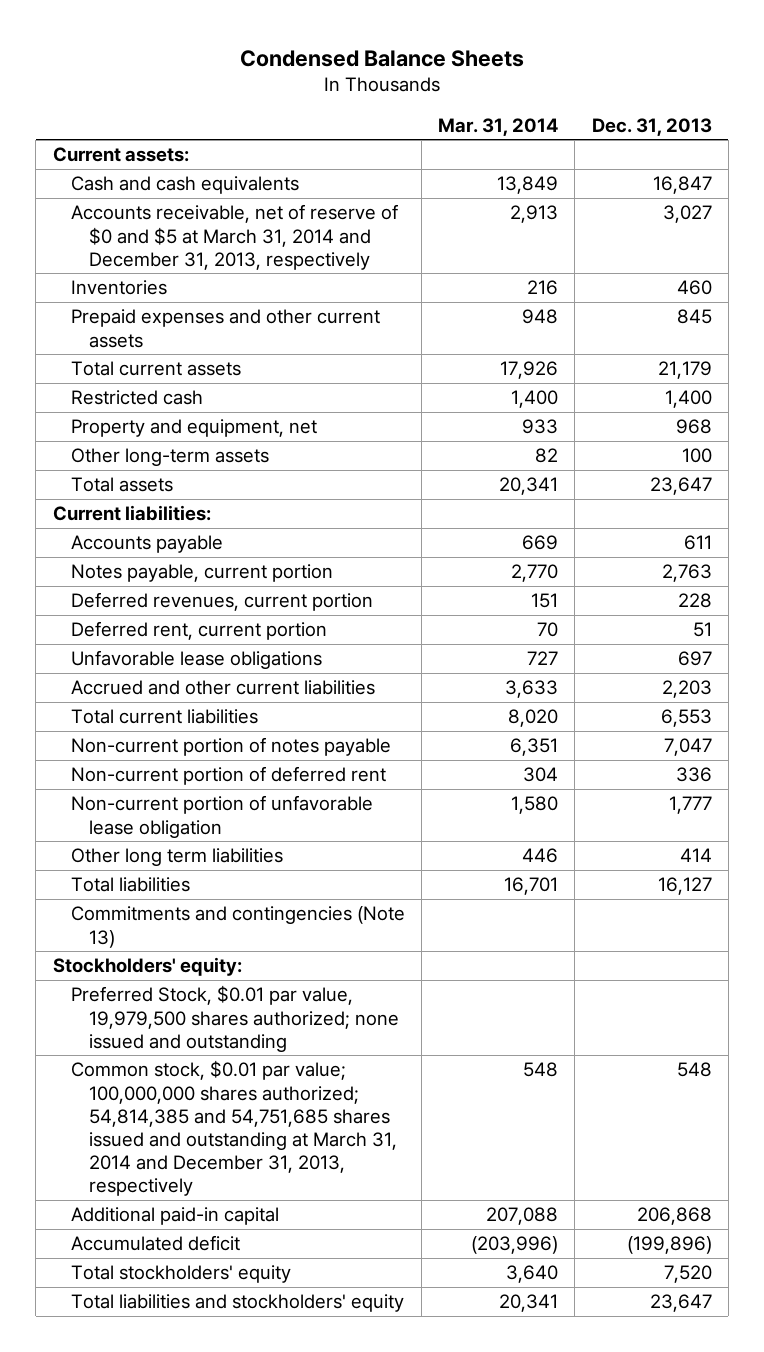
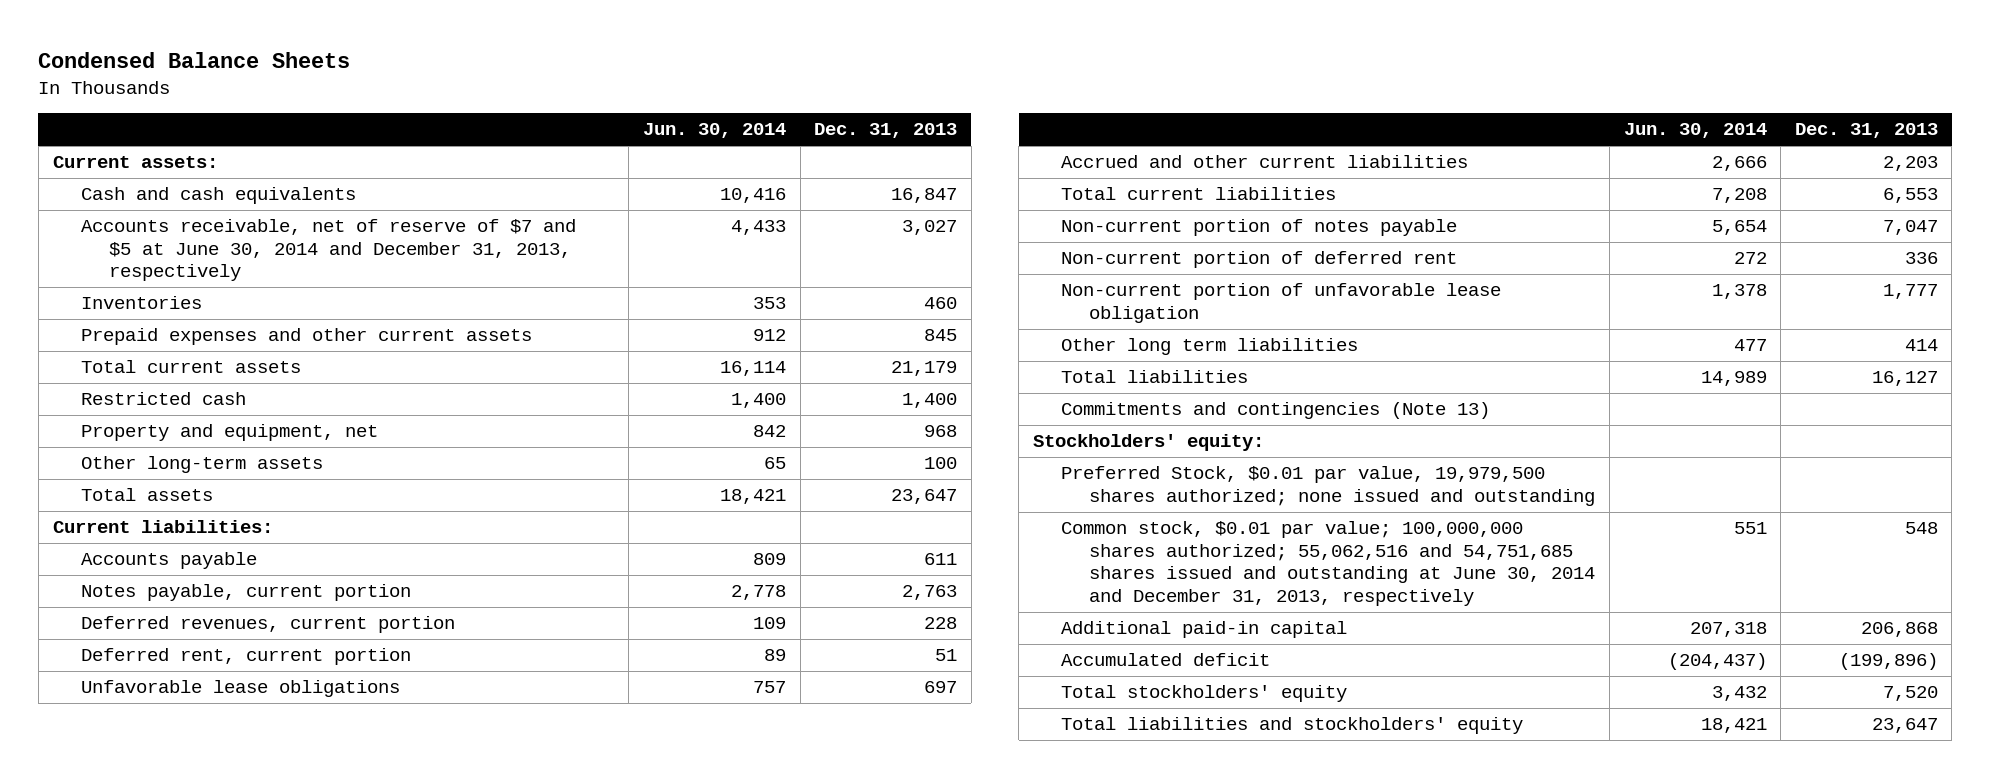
- | Mar. 31, 2014 | Dec. 31, 2013
+ | Jun. 30, 2014 | Dec. 31, 2013
- Accounts receivable, net of reserve of $0 and $5 at March 31, 2014 and December 31, 2013, respectively | 2,913 | 3,027
+ Accounts receivable, net of reserve of $7 and $5 at June 30, 2014 and December 31, 2013, respectively | 4,433 | 3,027
- Common stock, $0.01 par value; 100,000,000 shares authorized; 54,814,385 and 54,751,685 shares issued and outstanding at March 31, 2014 and December 31, 2013, respectively | 548 | 548
+ Common stock, $0.01 par value; 100,000,000 shares authorized; 55,062,516 and 54,751,685 shares issued and outstanding at June 30, 2014 and December 31, 2013, respectively | 551 | 548

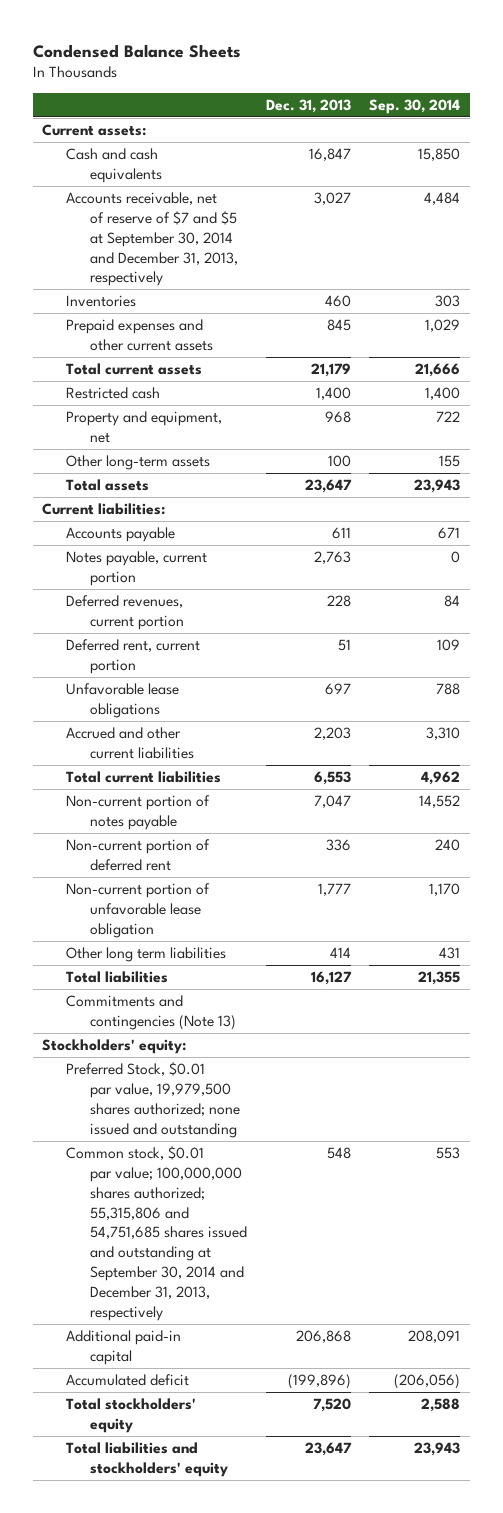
- | Jun. 30, 2014 | Dec. 31, 2013
+ | Dec. 31, 2013 | Sep. 30, 2014
- Accounts receivable, net of reserve of $7 and $5 at June 30, 2014 and December 31, 2013, respectively | 4,433 | 3,027
+ Accounts receivable, net of reserve of $7 and $5 at September 30, 2014 and December 31, 2013, respectively | 3,027 | 4,484
- Common stock, $0.01 par value; 100,000,000 shares authorized; 55,062,516 and 54,751,685 shares issued and outstanding at June 30, 2014 and December 31, 2013, respectively | 551 | 548
+ Common stock, $0.01 par value; 100,000,000 shares authorized; 55,315,806 and 54,751,685 shares issued and outstanding at September 30, 2014 and December 31, 2013, respectively | 548 | 553

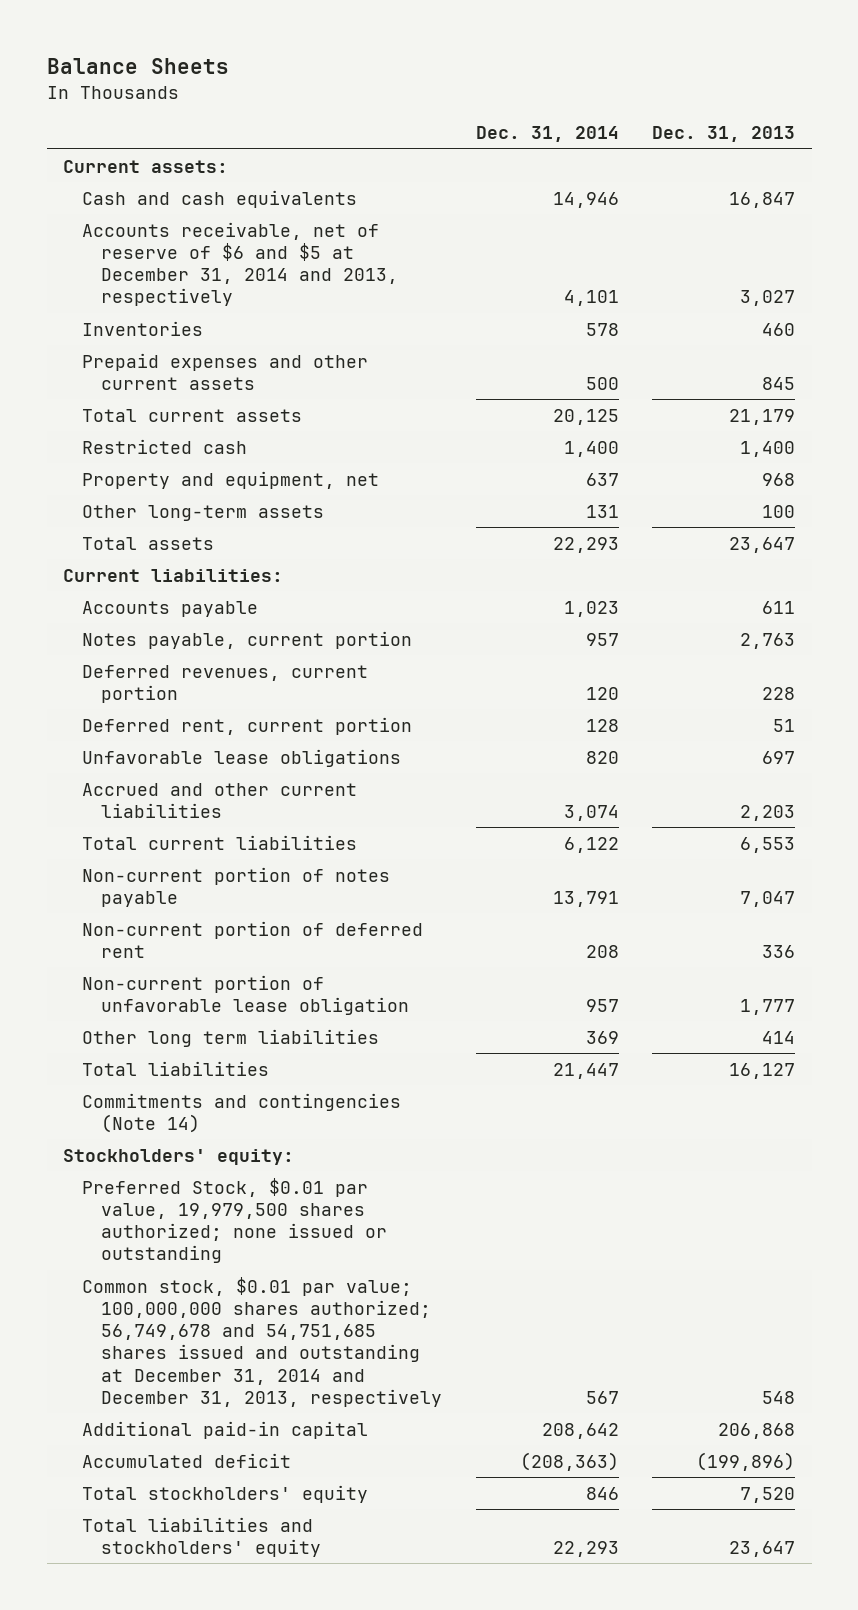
- Condensed Balance Sheets
+ Balance Sheets
- | Dec. 31, 2013 | Sep. 30, 2014
+ | Dec. 31, 2014 | Dec. 31, 2013
- Accounts receivable, net of reserve of $7 and $5 at September 30, 2014 and December 31, 2013, respectively | 3,027 | 4,484
+ Accounts receivable, net of reserve of $6 and $5 at December 31, 2014 and 2013, respectively | 4,101 | 3,027
- Commitments and contingencies (Note 13)
+ Commitments and contingencies (Note 14)
- Preferred Stock, $0.01 par value, 19,979,500 shares authorized; none issued and outstanding
- Common stock, $0.01 par value; 100,000,000 shares authorized; 55,315,806 and 54,751,685 shares issued and outstanding at September 30, 2014 and December 31, 2013, respectively | 548 | 553
+ Preferred Stock, $0.01 par value, 19,979,500 shares authorized; none issued or outstanding
+ Common stock, $0.01 par value; 100,000,000 shares authorized; 56,749,678 and 54,751,685 shares issued and outstanding at December 31, 2014 and December 31, 2013, respectively | 567 | 548

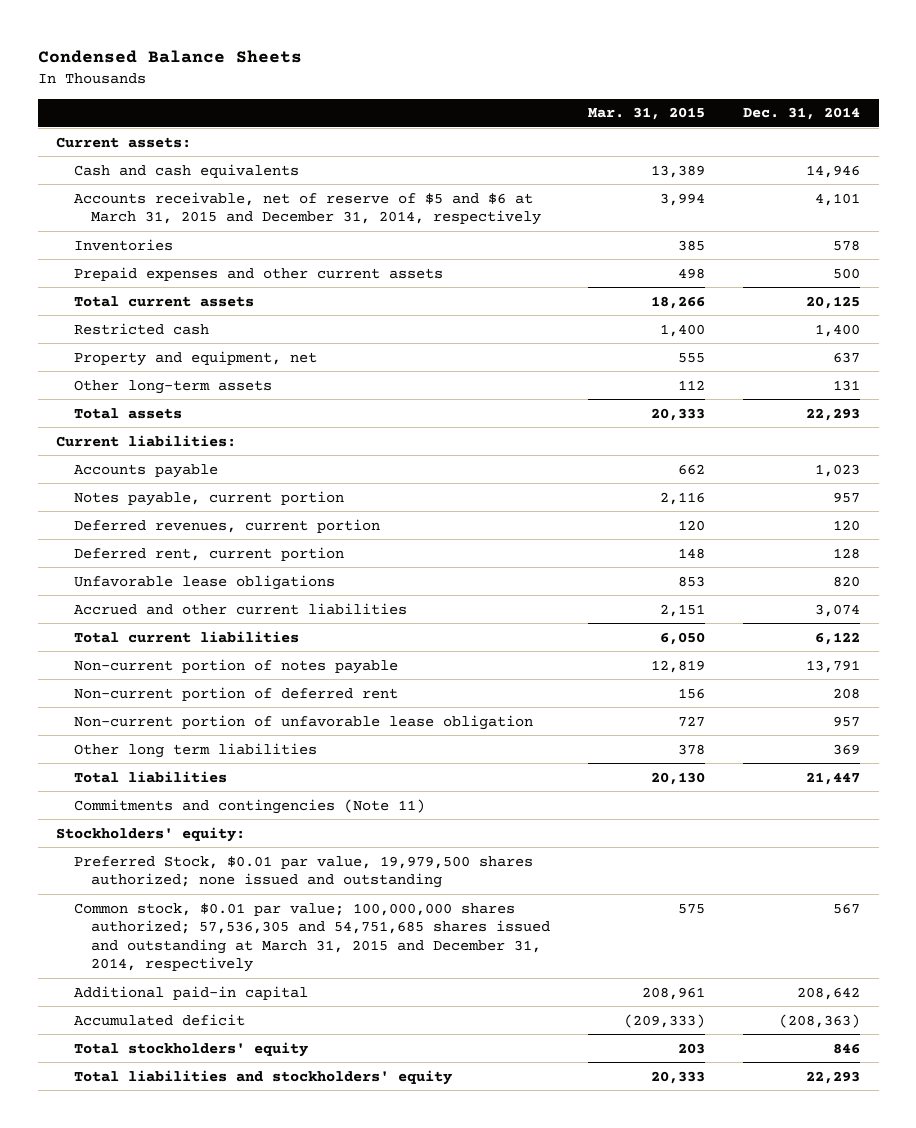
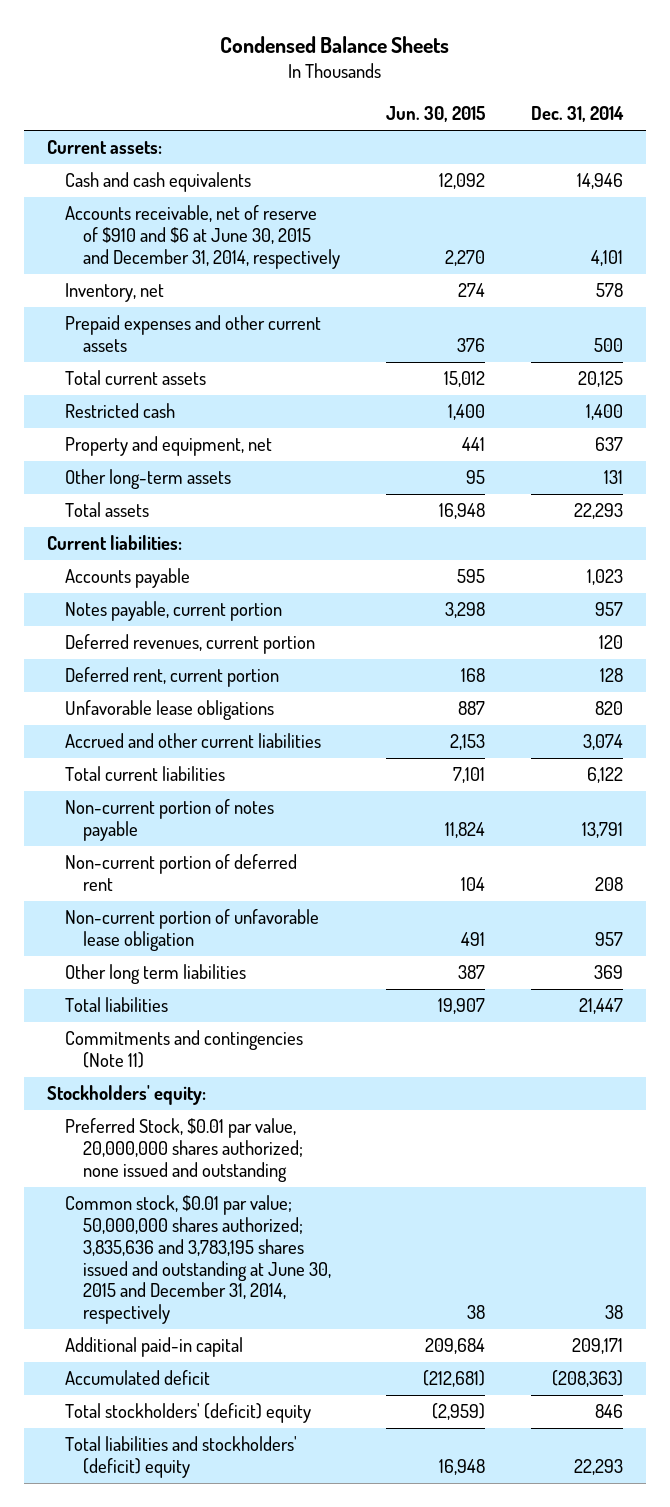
- | Mar. 31, 2015 | Dec. 31, 2014
+ | Jun. 30, 2015 | Dec. 31, 2014
- Accounts receivable, net of reserve of $5 and $6 at March 31, 2015 and December 31, 2014, respectively | 3,994 | 4,101
- Inventories | 385 | 578
+ Accounts receivable, net of reserve of $910 and $6 at June 30, 2015 and December 31, 2014, respectively | 2,270 | 4,101
+ Inventory, net | 274 | 578
- Preferred Stock, $0.01 par value, 19,979,500 shares authorized; none issued and outstanding
- Common stock, $0.01 par value; 100,000,000 shares authorized; 57,536,305 and 54,751,685 shares issued and outstanding at March 31, 2015 and December 31, 2014, respectively | 575 | 567
- Additional paid-in capital | 208,961 | 208,642
+ Preferred Stock, $0.01 par value, 20,000,000 shares authorized; none issued and outstanding
+ Common stock, $0.01 par value; 50,000,000 shares authorized; 3,835,636 and 3,783,195 shares issued and outstanding at June 30, 2015 and December 31, 2014, respectively | 38 | 38
+ Additional paid-in capital | 209,684 | 209,171
- Total stockholders' equity | 203 | 846
- Total liabilities and stockholders' equity | 20,333 | 22,293
+ Total stockholders' (deficit) equity | (2,959) | 846
+ Total liabilities and stockholders' (deficit) equity | 16,948 | 22,293

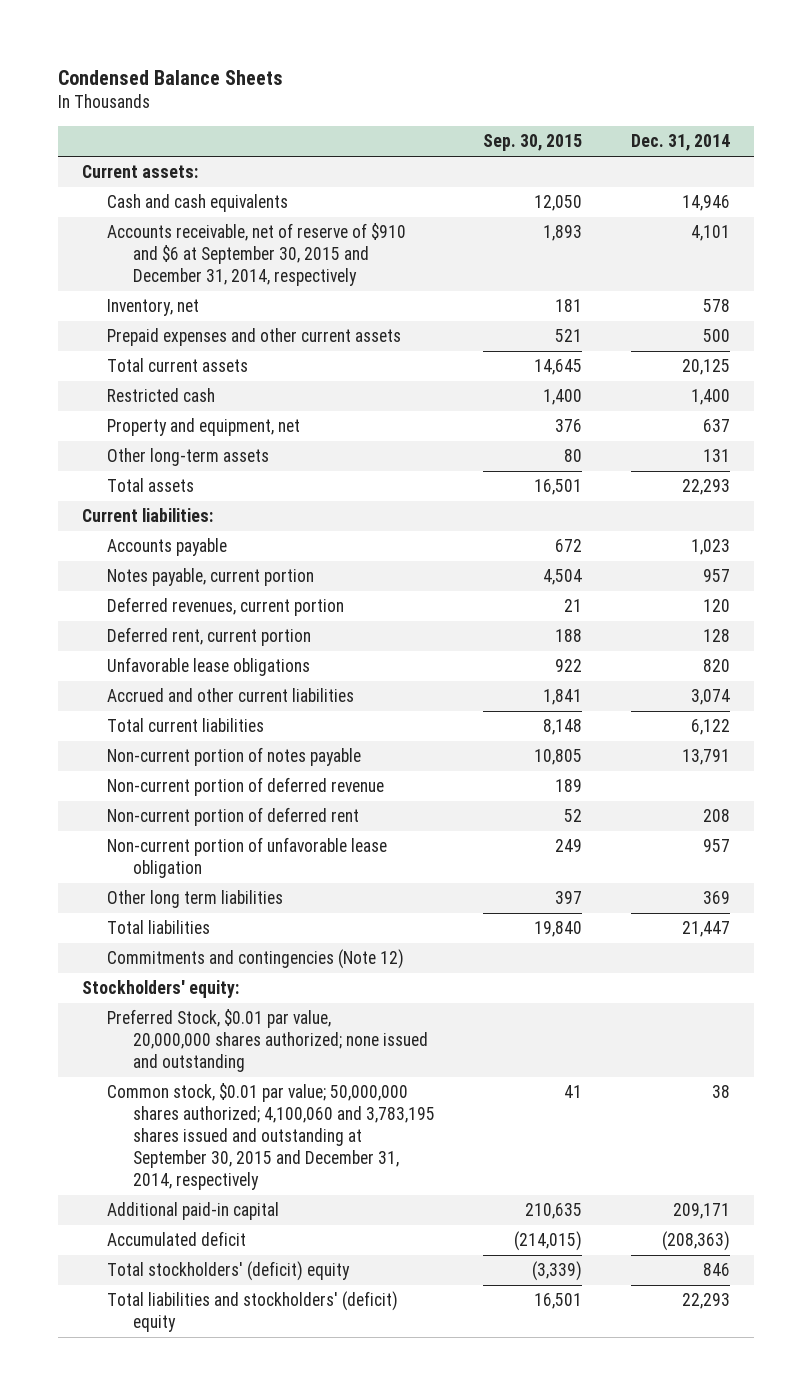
- | Jun. 30, 2015 | Dec. 31, 2014
+ | Sep. 30, 2015 | Dec. 31, 2014
- Accounts receivable, net of reserve of $910 and $6 at June 30, 2015 and December 31, 2014, respectively | 2,270 | 4,101
+ Accounts receivable, net of reserve of $910 and $6 at September 30, 2015 and December 31, 2014, respectively | 1,893 | 4,101
+ Non-current portion of deferred revenue | 189 |
- Commitments and contingencies (Note 11)
+ Commitments and contingencies (Note 12)
- Common stock, $0.01 par value; 50,000,000 shares authorized; 3,835,636 and 3,783,195 shares issued and outstanding at June 30, 2015 and December 31, 2014, respectively | 38 | 38
+ Common stock, $0.01 par value; 50,000,000 shares authorized; 4,100,060 and 3,783,195 shares issued and outstanding at September 30, 2015 and December 31, 2014, respectively | 41 | 38

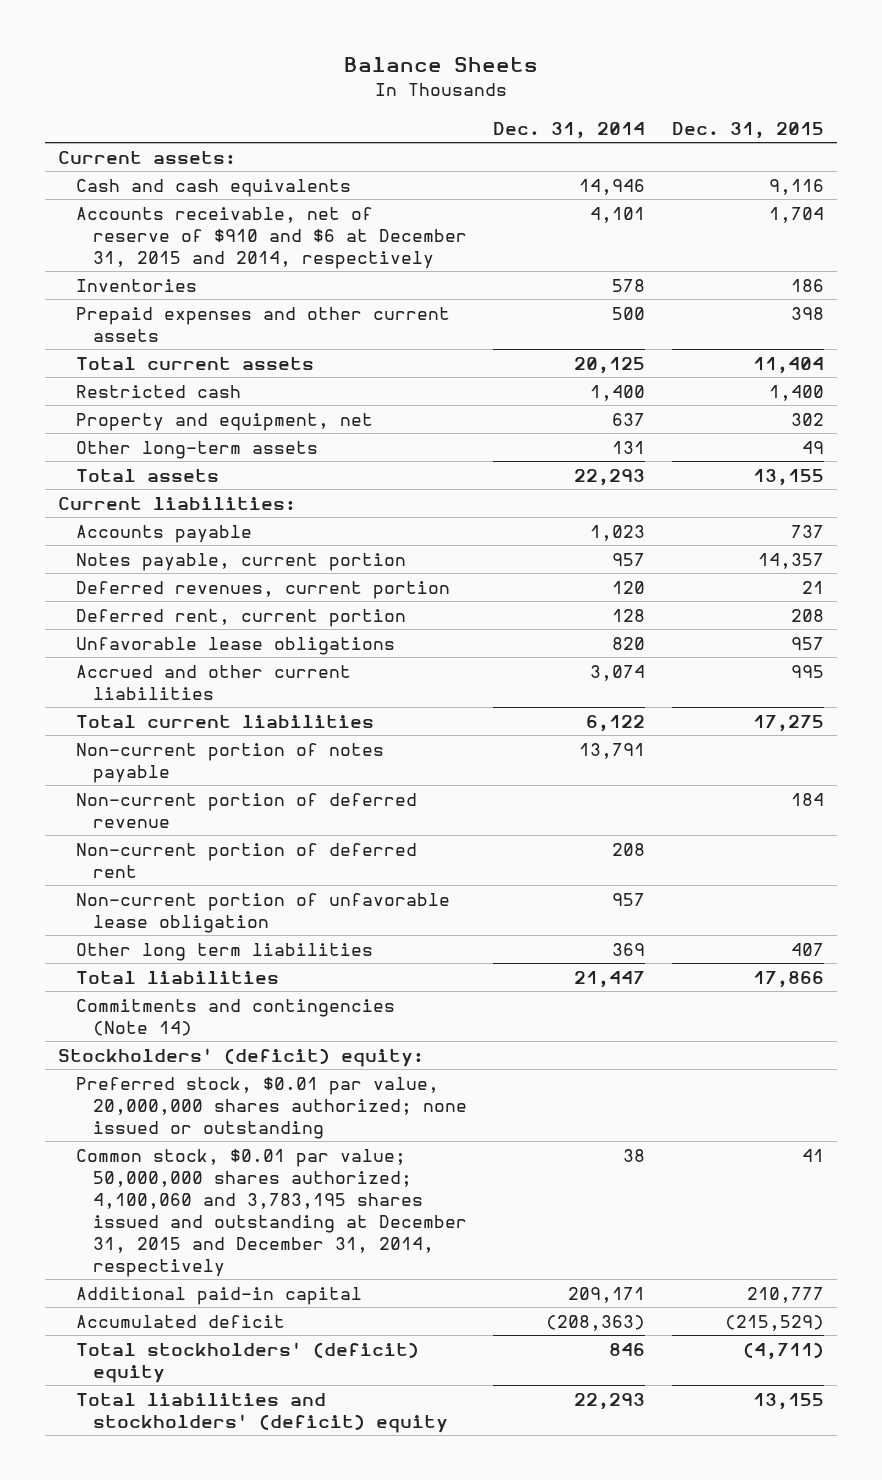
- Condensed Balance Sheets
+ Balance Sheets
- | Sep. 30, 2015 | Dec. 31, 2014
+ | Dec. 31, 2014 | Dec. 31, 2015
- Accounts receivable, net of reserve of $910 and $6 at September 30, 2015 and December 31, 2014, respectively | 1,893 | 4,101
- Inventory, net | 181 | 578
+ Accounts receivable, net of reserve of $910 and $6 at December 31, 2015 and 2014, respectively | 4,101 | 1,704
+ Inventories | 578 | 186
- Commitments and contingencies (Note 12)
- Stockholders' equity:
- Preferred Stock, $0.01 par value, 20,000,000 shares authorized; none issued and outstanding
- Common stock, $0.01 par value; 50,000,000 shares authorized; 4,100,060 and 3,783,195 shares issued and outstanding at September 30, 2015 and December 31, 2014, respectively | 41 | 38
+ Commitments and contingencies (Note 14)
+ Stockholders' (deficit) equity:
+ Preferred stock, $0.01 par value, 20,000,000 shares authorized; none issued or outstanding
+ Common stock, $0.01 par value; 50,000,000 shares authorized; 4,100,060 and 3,783,195 shares issued and outstanding at December 31, 2015 and December 31, 2014, respectively | 38 | 41

